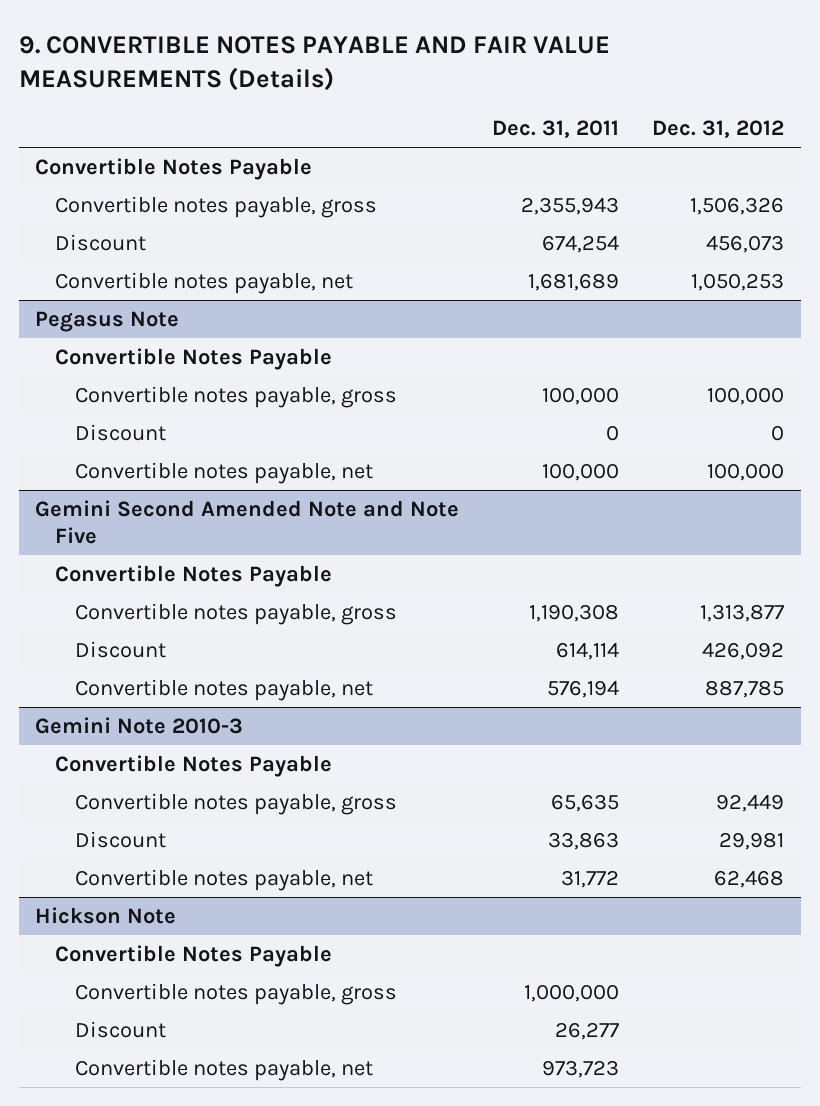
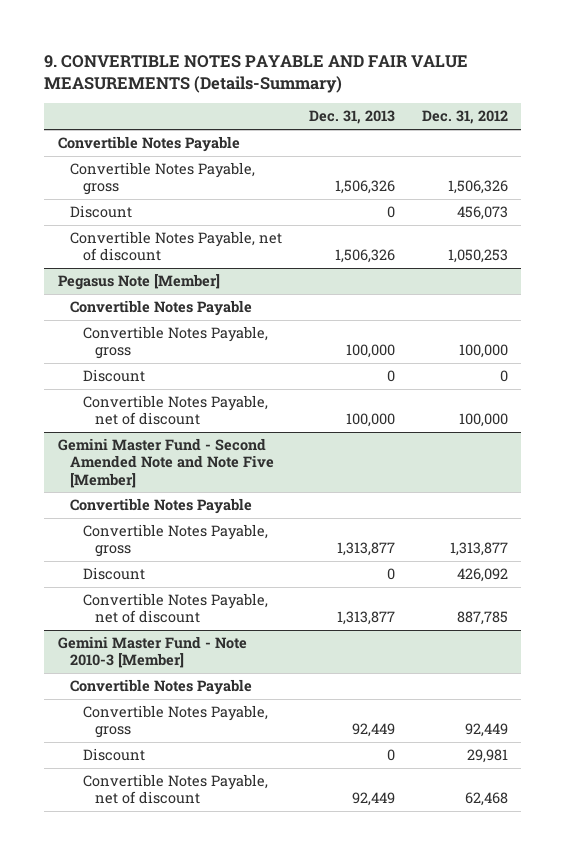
- 9. CONVERTIBLE NOTES PAYABLE AND FAIR VALUE MEASUREMENTS (Details)
+ 9. CONVERTIBLE NOTES PAYABLE AND FAIR VALUE MEASUREMENTS (Details-Summary)
- | Dec. 31, 2011 | Dec. 31, 2012
+ | Dec. 31, 2013 | Dec. 31, 2012
- Convertible notes payable, gross | 2,355,943 | 1,506,326
+ Convertible Notes Payable, gross | 1,506,326 | 1,506,326
- Convertible notes payable, net | 1,681,689 | 1,050,253
- Pegasus Note
+ Convertible Notes Payable, net of discount | 1,506,326 | 1,050,253
+ Pegasus Note [Member]
- Convertible notes payable, gross | 100,000 | 100,000
+ Convertible Notes Payable, gross | 100,000 | 100,000
- Convertible notes payable, net | 100,000 | 100,000
- Gemini Second Amended Note and Note Five
+ Convertible Notes Payable, net of discount | 100,000 | 100,000
+ Gemini Master Fund - Second Amended Note and Note Five [Member]
- Convertible notes payable, gross | 1,190,308 | 1,313,877
+ Convertible Notes Payable, gross | 1,313,877 | 1,313,877
- Convertible notes payable, net | 576,194 | 887,785
- Gemini Note 2010-3
+ Convertible Notes Payable, net of discount | 1,313,877 | 887,785
+ Gemini Master Fund - Note 2010-3 [Member]
- Convertible notes payable, gross | 65,635 | 92,449
+ Convertible Notes Payable, gross | 92,449 | 92,449
- Convertible notes payable, net | 31,772 | 62,468
- Hickson Note
- Convertible Notes Payable
- Convertible notes payable, gross | 1,000,000 |
- Discount | 26,277 |
- Convertible notes payable, net | 973,723 |
+ Convertible Notes Payable, net of discount | 92,449 | 62,468

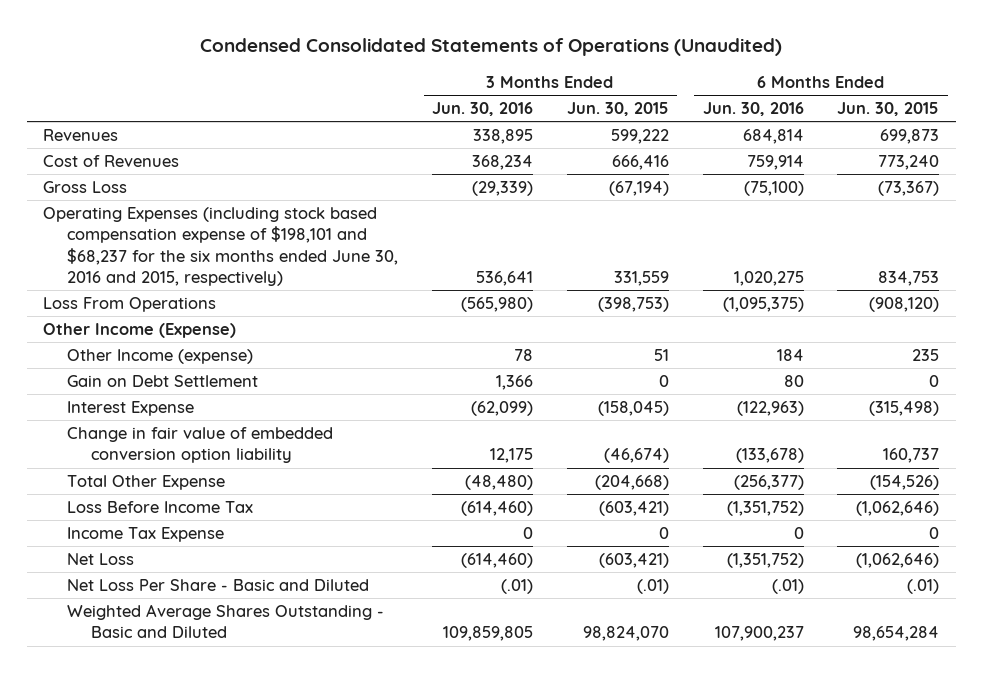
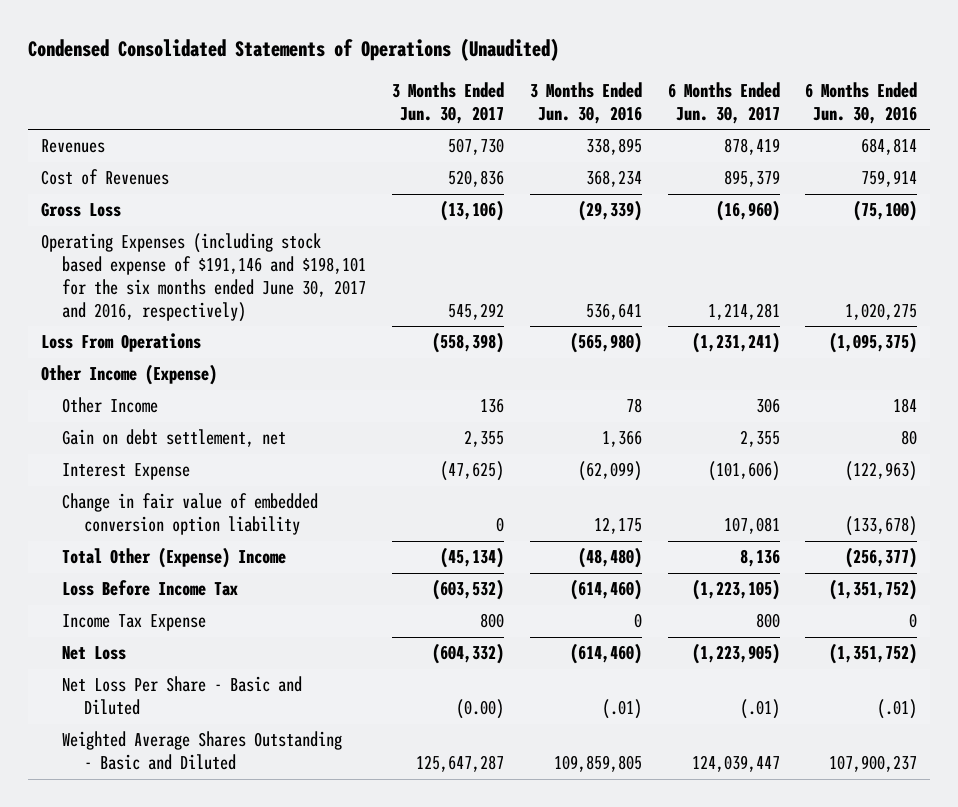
- | 3 Months Ended Jun. 30, 2016 | 3 Months Ended Jun. 30, 2015 | 6 Months Ended Jun. 30, 2016 | 6 Months Ended Jun. 30, 2015
+ | 3 Months Ended Jun. 30, 2017 | 3 Months Ended Jun. 30, 2016 | 6 Months Ended Jun. 30, 2017 | 6 Months Ended Jun. 30, 2016
- Operating Expenses (including stock based compensation expense of $198,101 and $68,237 for the six months ended June 30, 2016 and 2015, respectively) | 536,641 | 331,559 | 1,020,275 | 834,753
+ Operating Expenses (including stock based expense of $191,146 and $198,101 for the six months ended June 30, 2017 and 2016, respectively) | 545,292 | 536,641 | 1,214,281 | 1,020,275
- Other Income (expense) | 78 | 51 | 184 | 235
- Gain on Debt Settlement | 1,366 | 0 | 80 | 0
+ Other Income | 136 | 78 | 306 | 184
+ Gain on debt settlement, net | 2,355 | 1,366 | 2,355 | 80
- Total Other Expense | (48,480) | (204,668) | (256,377) | (154,526)
+ Total Other (Expense) Income | (45,134) | (48,480) | 8,136 | (256,377)

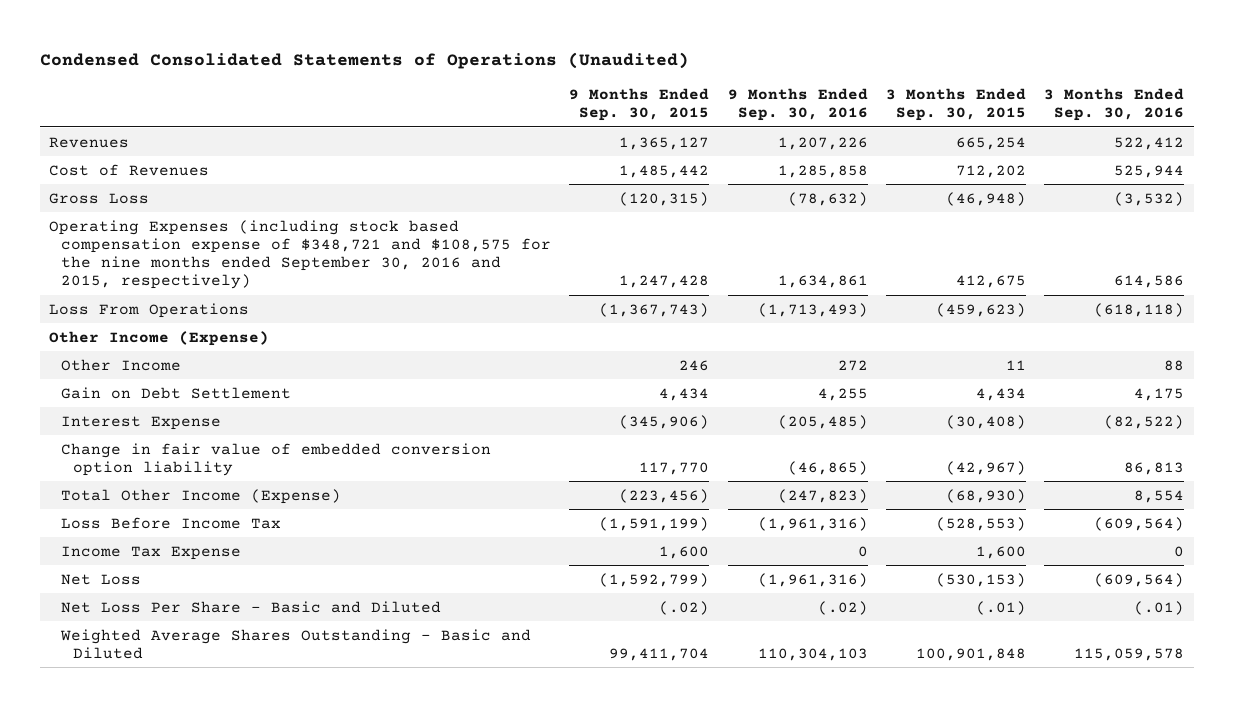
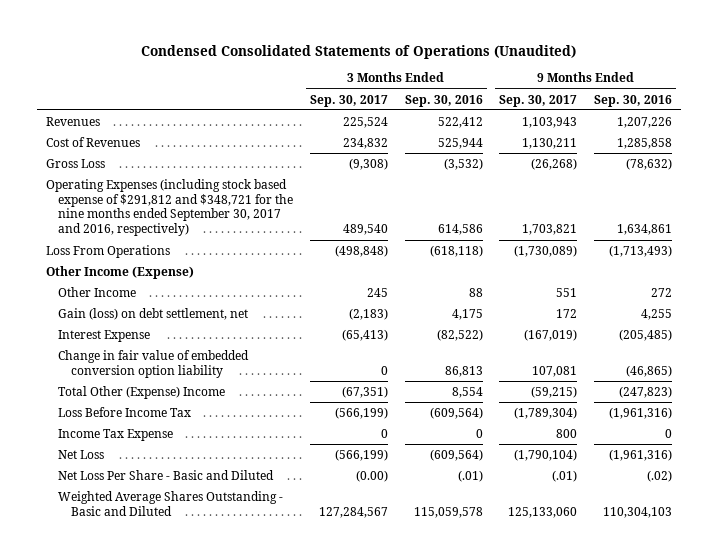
- | 9 Months Ended Sep. 30, 2015 | 9 Months Ended Sep. 30, 2016 | 3 Months Ended Sep. 30, 2015 | 3 Months Ended Sep. 30, 2016
+ | 3 Months Ended Sep. 30, 2017 | 3 Months Ended Sep. 30, 2016 | 9 Months Ended Sep. 30, 2017 | 9 Months Ended Sep. 30, 2016
- Operating Expenses (including stock based compensation expense of $348,721 and $108,575 for the nine months ended September 30, 2016 and 2015, respectively) | 1,247,428 | 1,634,861 | 412,675 | 614,586
+ Operating Expenses (including stock based expense of $291,812 and $348,721 for the nine months ended September 30, 2017 and 2016, respectively) | 489,540 | 614,586 | 1,703,821 | 1,634,861
- Gain on Debt Settlement | 4,434 | 4,255 | 4,434 | 4,175
+ Gain (loss) on debt settlement, net | (2,183) | 4,175 | 172 | 4,255
- Total Other Income (Expense) | (223,456) | (247,823) | (68,930) | 8,554
+ Total Other (Expense) Income | (67,351) | 8,554 | (59,215) | (247,823)

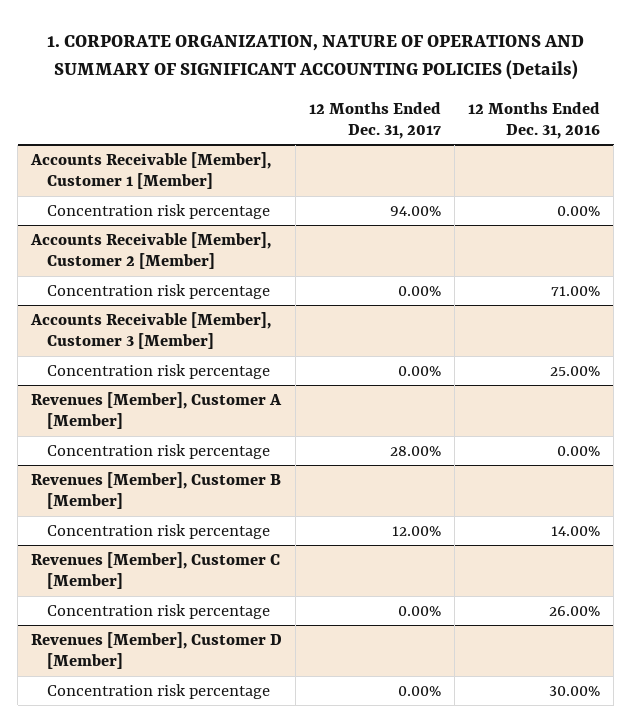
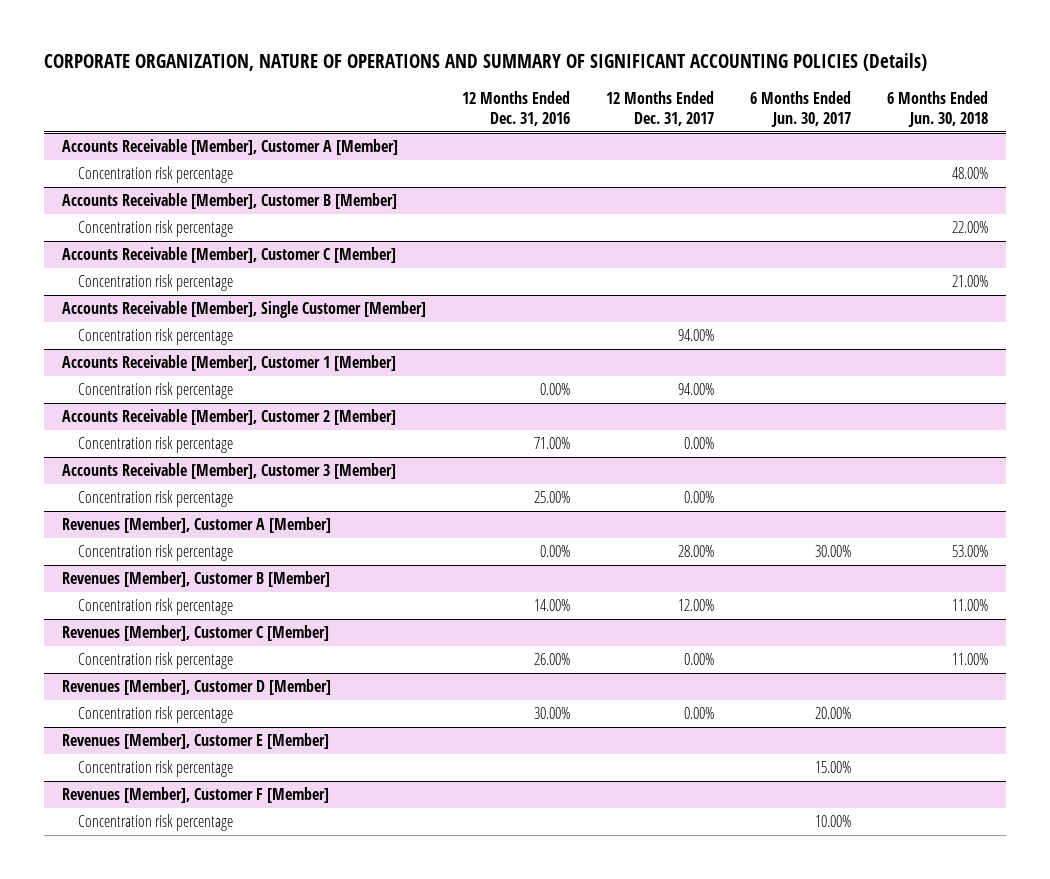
- 1. CORPORATE ORGANIZATION, NATURE OF OPERATIONS AND SUMMARY OF SIGNIFICANT ACCOUNTING POLICIES (Details)
+ CORPORATE ORGANIZATION, NATURE OF OPERATIONS AND SUMMARY OF SIGNIFICANT ACCOUNTING POLICIES (Details)
- | 12 Months Ended Dec. 31, 2017 | 12 Months Ended Dec. 31, 2016
+ | 12 Months Ended Dec. 31, 2016 | 12 Months Ended Dec. 31, 2017 | 6 Months Ended Jun. 30, 2017 | 6 Months Ended Jun. 30, 2018
+ Accounts Receivable [Member], Customer A [Member]
+ Concentration risk percentage | | | | 48.00%
+ Accounts Receivable [Member], Customer B [Member]
+ Concentration risk percentage | | | | 22.00%
+ Accounts Receivable [Member], Customer C [Member]
+ Concentration risk percentage | | | | 21.00%
+ Accounts Receivable [Member], Single Customer [Member]
+ Concentration risk percentage | | 94.00% | |
+ Revenues [Member], Customer E [Member]
+ Concentration risk percentage | | | 15.00% |
+ Revenues [Member], Customer F [Member]
+ Concentration risk percentage | | | 10.00% |

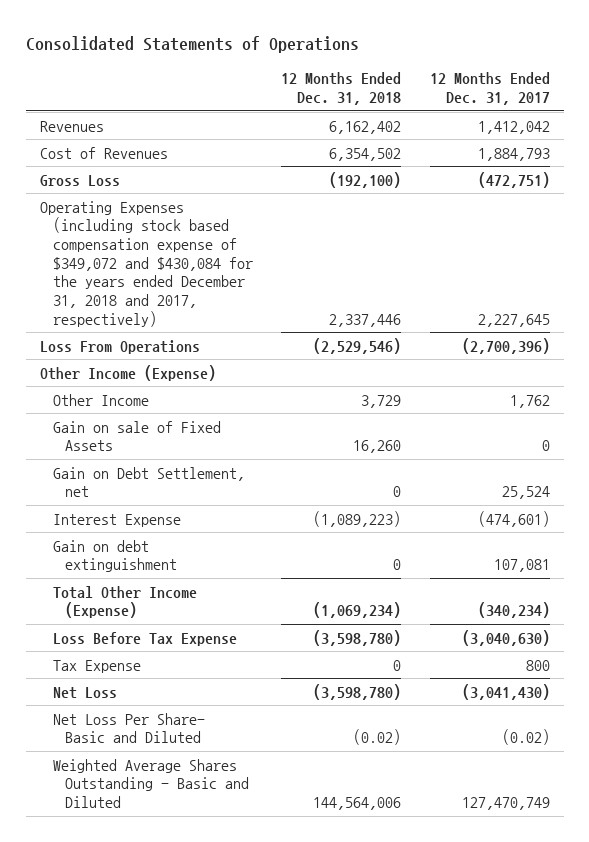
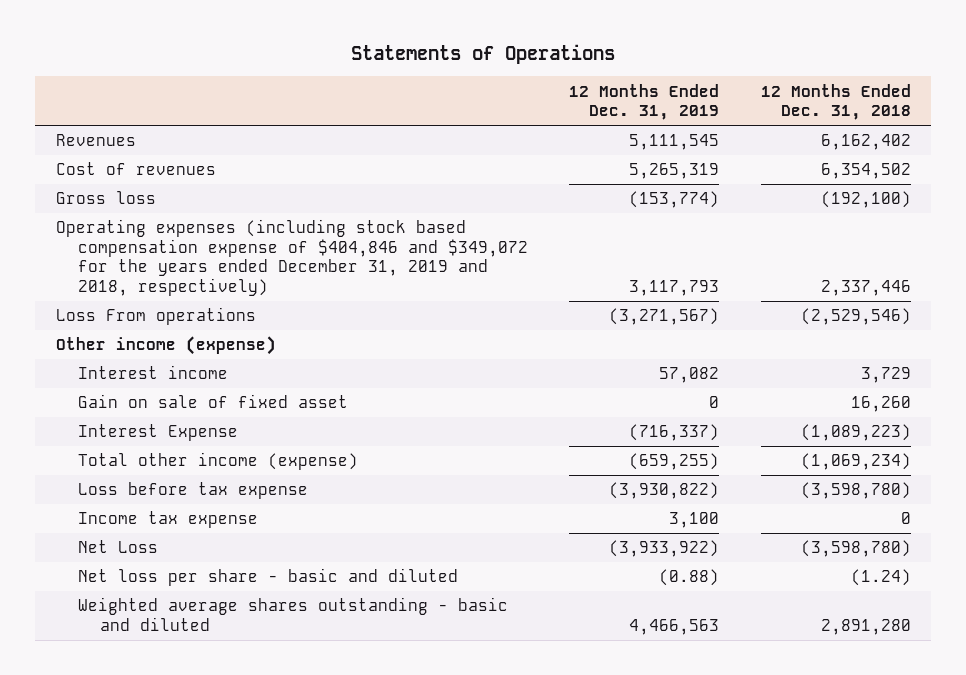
- Consolidated Statements of Operations
+ Statements of Operations
- | 12 Months Ended Dec. 31, 2018 | 12 Months Ended Dec. 31, 2017
+ | 12 Months Ended Dec. 31, 2019 | 12 Months Ended Dec. 31, 2018
- Cost of Revenues | 6,354,502 | 1,884,793
- Gross Loss | (192,100) | (472,751)
- Operating Expenses (including stock based compensation expense of $349,072 and $430,084 for the years ended December 31, 2018 and 2017, respectively) | 2,337,446 | 2,227,645
- Loss From Operations | (2,529,546) | (2,700,396)
- Other Income (Expense)
- Other Income | 3,729 | 1,762
- Gain on sale of Fixed Assets | 16,260 | 0
- Gain on Debt Settlement, net | 0 | 25,524
+ Cost of revenues | 5,265,319 | 6,354,502
+ Gross loss | (153,774) | (192,100)
+ Operating expenses (including stock based compensation expense of $404,846 and $349,072 for the years ended December 31, 2019 and 2018, respectively) | 3,117,793 | 2,337,446
+ Loss From operations | (3,271,567) | (2,529,546)
+ Other income (expense)
+ Interest income | 57,082 | 3,729
+ Gain on sale of fixed asset | 0 | 16,260
- Gain on debt extinguishment | 0 | 107,081
- Total Other Income (Expense) | (1,069,234) | (340,234)
- Loss Before Tax Expense | (3,598,780) | (3,040,630)
- Tax Expense | 0 | 800
+ Total other income (expense) | (659,255) | (1,069,234)
+ Loss before tax expense | (3,930,822) | (3,598,780)
+ Income tax expense | 3,100 | 0
- Net Loss Per Share- Basic and Diluted | (0.02) | (0.02)
- Weighted Average Shares Outstanding - Basic and Diluted | 144,564,006 | 127,470,749
+ Net loss per share - basic and diluted | (0.88) | (1.24)
+ Weighted average shares outstanding - basic and diluted | 4,466,563 | 2,891,280

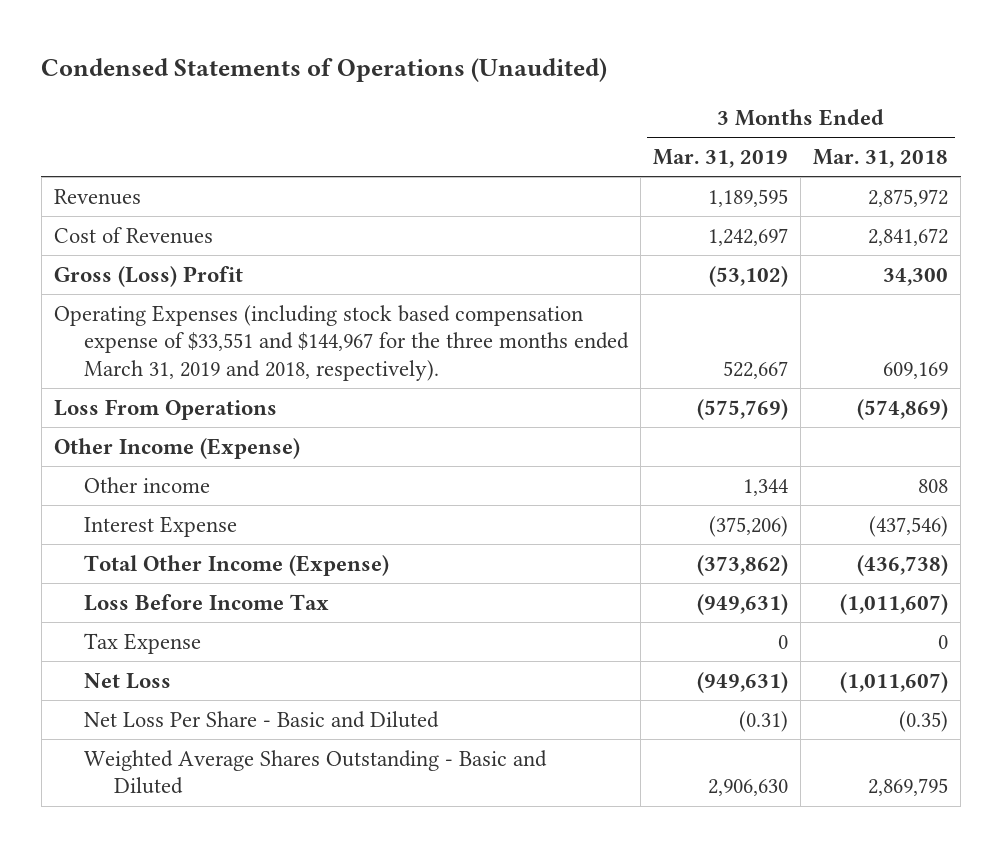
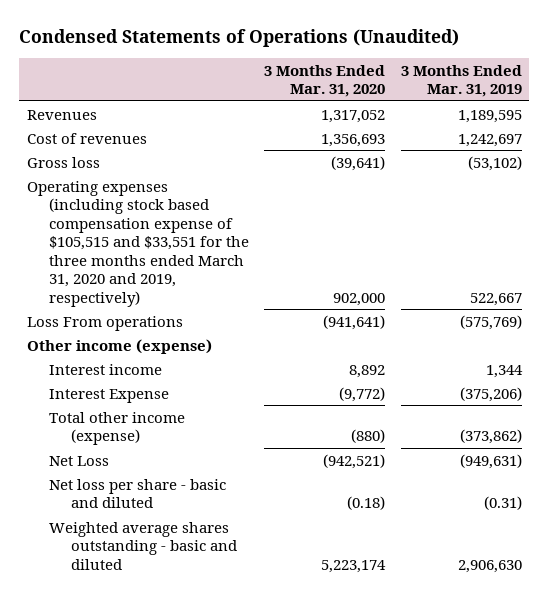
- | 3 Months Ended Mar. 31, 2019 | 3 Months Ended Mar. 31, 2018
+ | 3 Months Ended Mar. 31, 2020 | 3 Months Ended Mar. 31, 2019
- Cost of Revenues | 1,242,697 | 2,841,672
- Gross (Loss) Profit | (53,102) | 34,300
- Operating Expenses (including stock based compensation expense of $33,551 and $144,967 for the three months ended March 31, 2019 and 2018, respectively). | 522,667 | 609,169
- Loss From Operations | (575,769) | (574,869)
- Other Income (Expense)
- Other income | 1,344 | 808
+ Cost of revenues | 1,356,693 | 1,242,697
+ Gross loss | (39,641) | (53,102)
+ Operating expenses (including stock based compensation expense of $105,515 and $33,551 for the three months ended March 31, 2020 and 2019, respectively) | 902,000 | 522,667
+ Loss From operations | (941,641) | (575,769)
+ Other income (expense)
+ Interest income | 8,892 | 1,344
- Total Other Income (Expense) | (373,862) | (436,738)
- Loss Before Income Tax | (949,631) | (1,011,607)
- Tax Expense | 0 | 0
+ Total other income (expense) | (880) | (373,862)
- Net Loss Per Share - Basic and Diluted | (0.31) | (0.35)
- Weighted Average Shares Outstanding - Basic and Diluted | 2,906,630 | 2,869,795
+ Net loss per share - basic and diluted | (0.18) | (0.31)
+ Weighted average shares outstanding - basic and diluted | 5,223,174 | 2,906,630

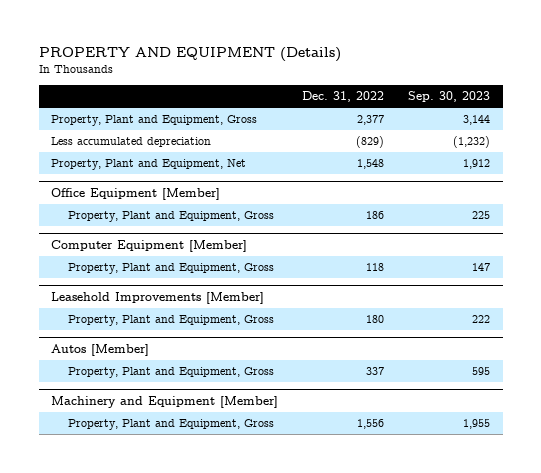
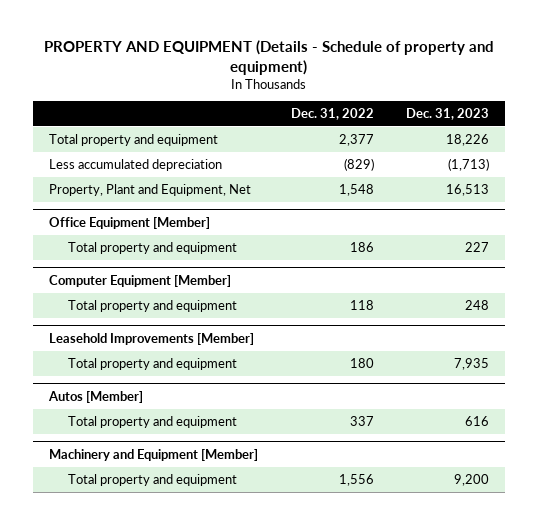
- PROPERTY AND EQUIPMENT (Details)
+ PROPERTY AND EQUIPMENT (Details - Schedule of property and equipment)
- | Dec. 31, 2022 | Sep. 30, 2023
+ | Dec. 31, 2022 | Dec. 31, 2023
- Property, Plant and Equipment, Gross | 2,377 | 3,144
+ Total property and equipment | 2,377 | 18,226
@ Office Equipment [Member]
- Property, Plant and Equipment, Gross | 186 | 225
+ Total property and equipment | 186 | 227
@ Computer Equipment [Member]
- Property, Plant and Equipment, Gross | 118 | 147
+ Total property and equipment | 118 | 248
@ Leasehold Improvements [Member]
- Property, Plant and Equipment, Gross | 180 | 222
+ Total property and equipment | 180 | 7,935
@ Autos [Member]
- Property, Plant and Equipment, Gross | 337 | 595
+ Total property and equipment | 337 | 616
@ Machinery and Equipment [Member]
- Property, Plant and Equipment, Gross | 1,556 | 1,955
+ Total property and equipment | 1,556 | 9,200

